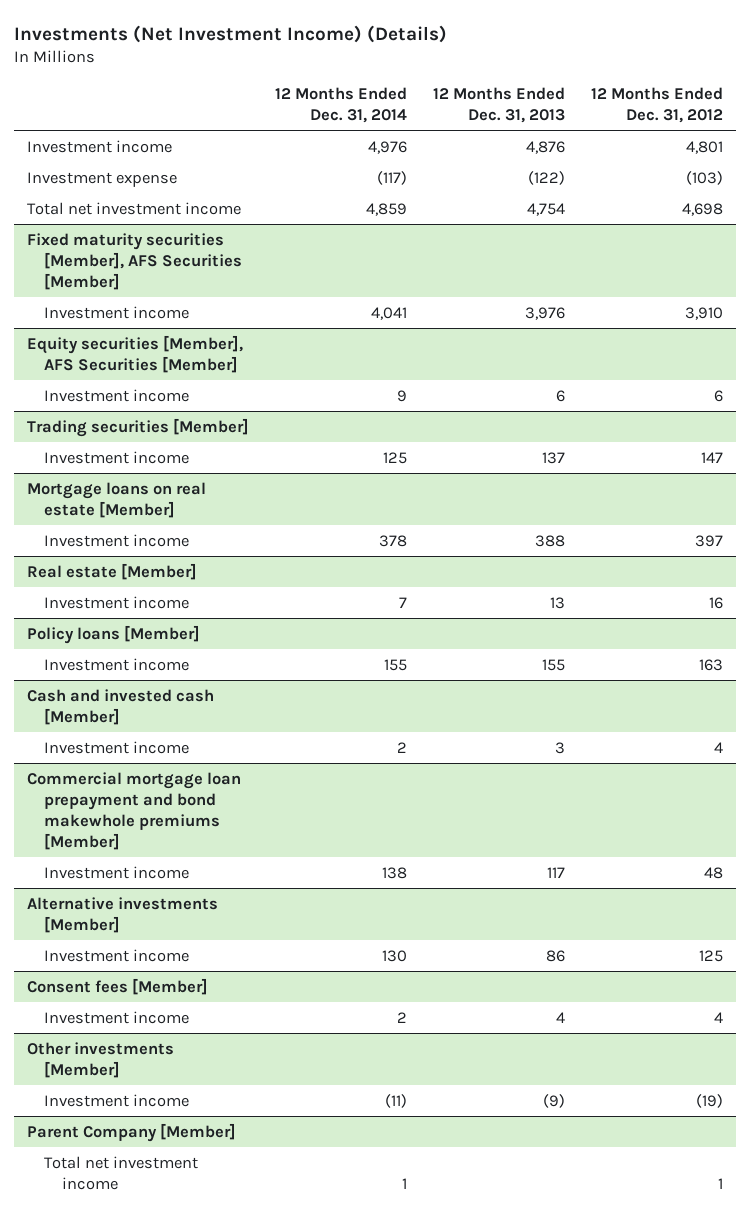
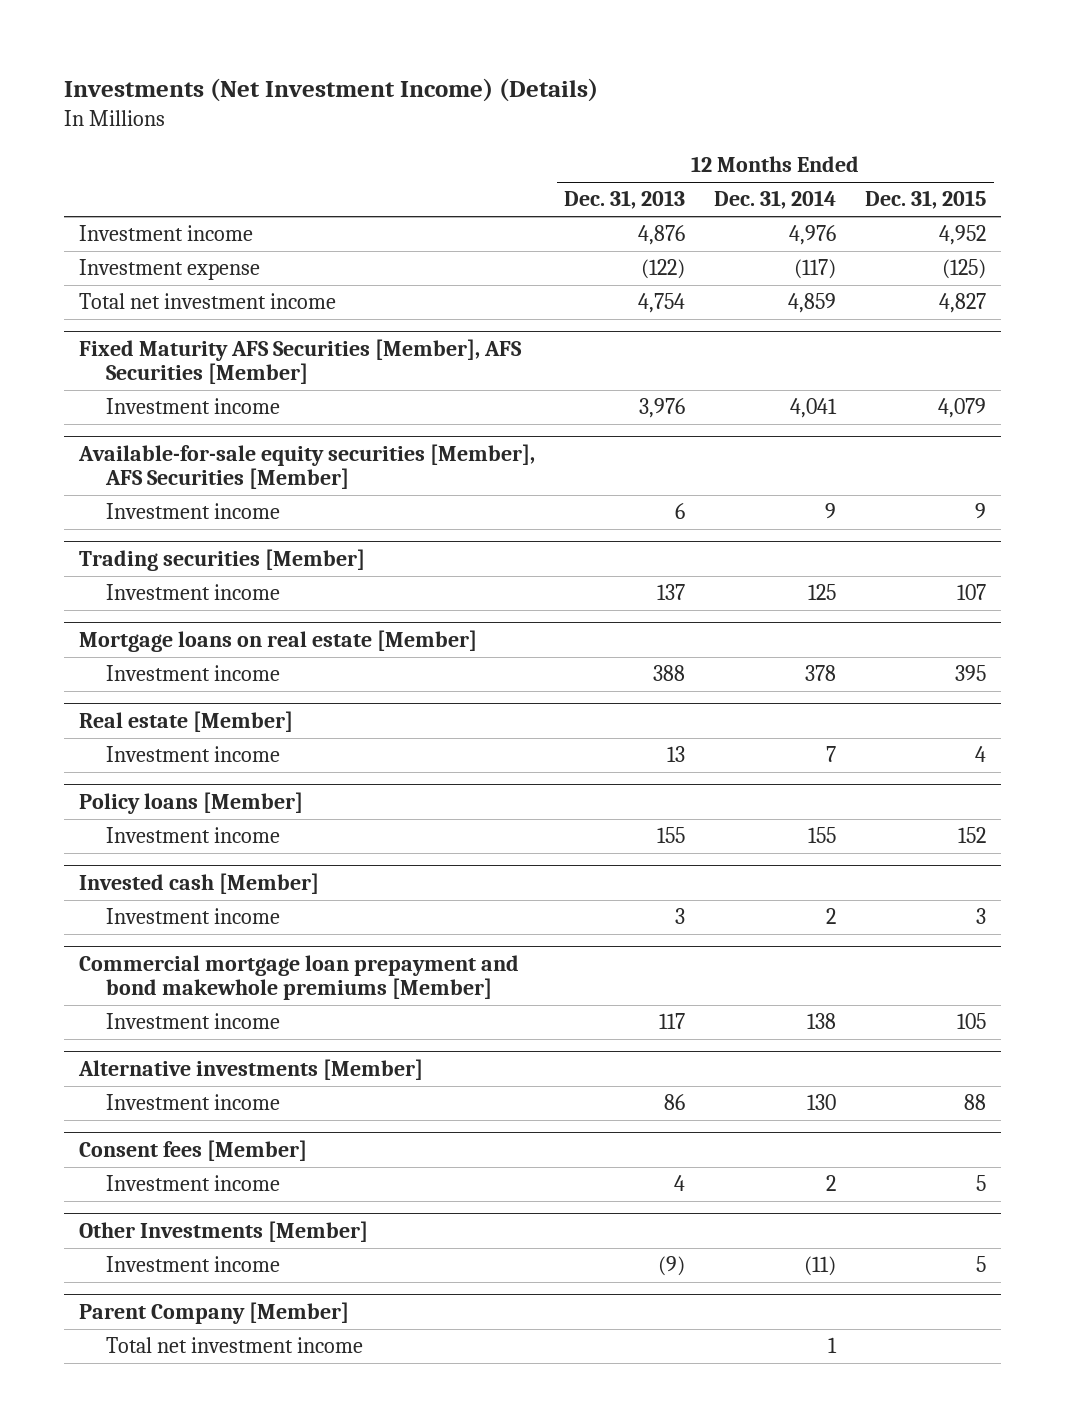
- | 12 Months Ended Dec. 31, 2014 | 12 Months Ended Dec. 31, 2013 | 12 Months Ended Dec. 31, 2012
+ | 12 Months Ended Dec. 31, 2013 | 12 Months Ended Dec. 31, 2014 | 12 Months Ended Dec. 31, 2015
- Fixed maturity securities [Member], AFS Securities [Member]
+ Fixed Maturity AFS Securities [Member], AFS Securities [Member]
- Equity securities [Member], AFS Securities [Member]
+ Available-for-sale equity securities [Member], AFS Securities [Member]
- Cash and invested cash [Member]
+ Invested cash [Member]
- Other investments [Member]
+ Other Investments [Member]

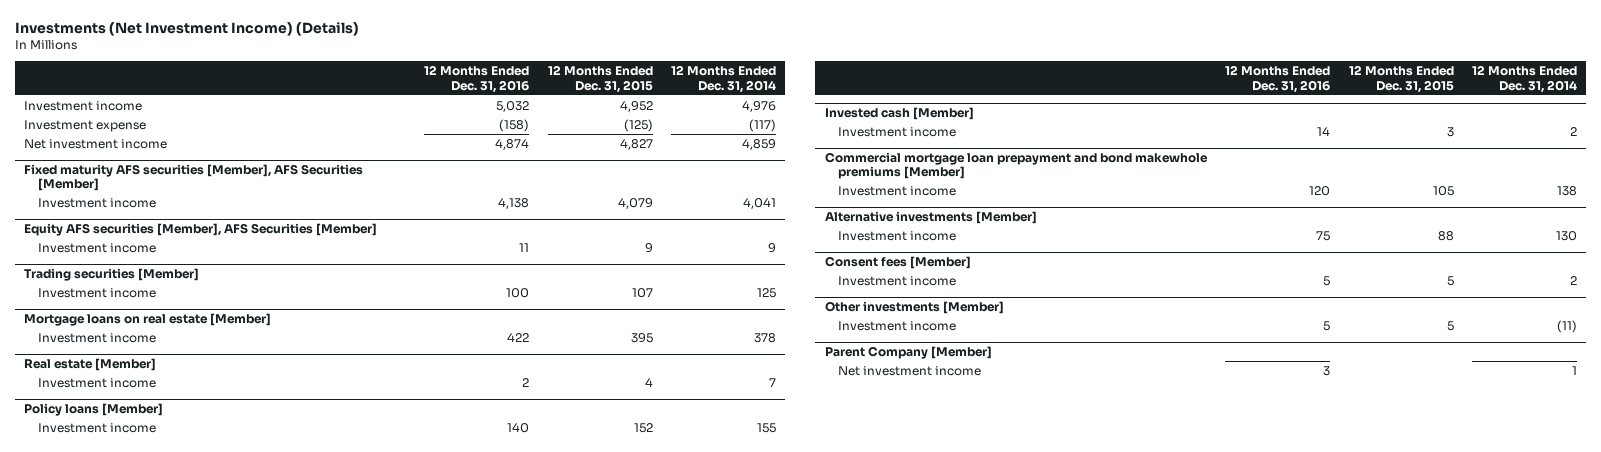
- | 12 Months Ended Dec. 31, 2013 | 12 Months Ended Dec. 31, 2014 | 12 Months Ended Dec. 31, 2015
+ | 12 Months Ended Dec. 31, 2016 | 12 Months Ended Dec. 31, 2015 | 12 Months Ended Dec. 31, 2014
- Total net investment income | 4,754 | 4,859 | 4,827
- Fixed Maturity AFS Securities [Member], AFS Securities [Member]
+ Net investment income | 4,874 | 4,827 | 4,859
+ Fixed maturity AFS securities [Member], AFS Securities [Member]
- Available-for-sale equity securities [Member], AFS Securities [Member]
+ Equity AFS securities [Member], AFS Securities [Member]
- Other Investments [Member]
+ Other investments [Member]
@ Parent Company [Member]
- Total net investment income | | 1 |
+ Net investment income | 3 | | 1

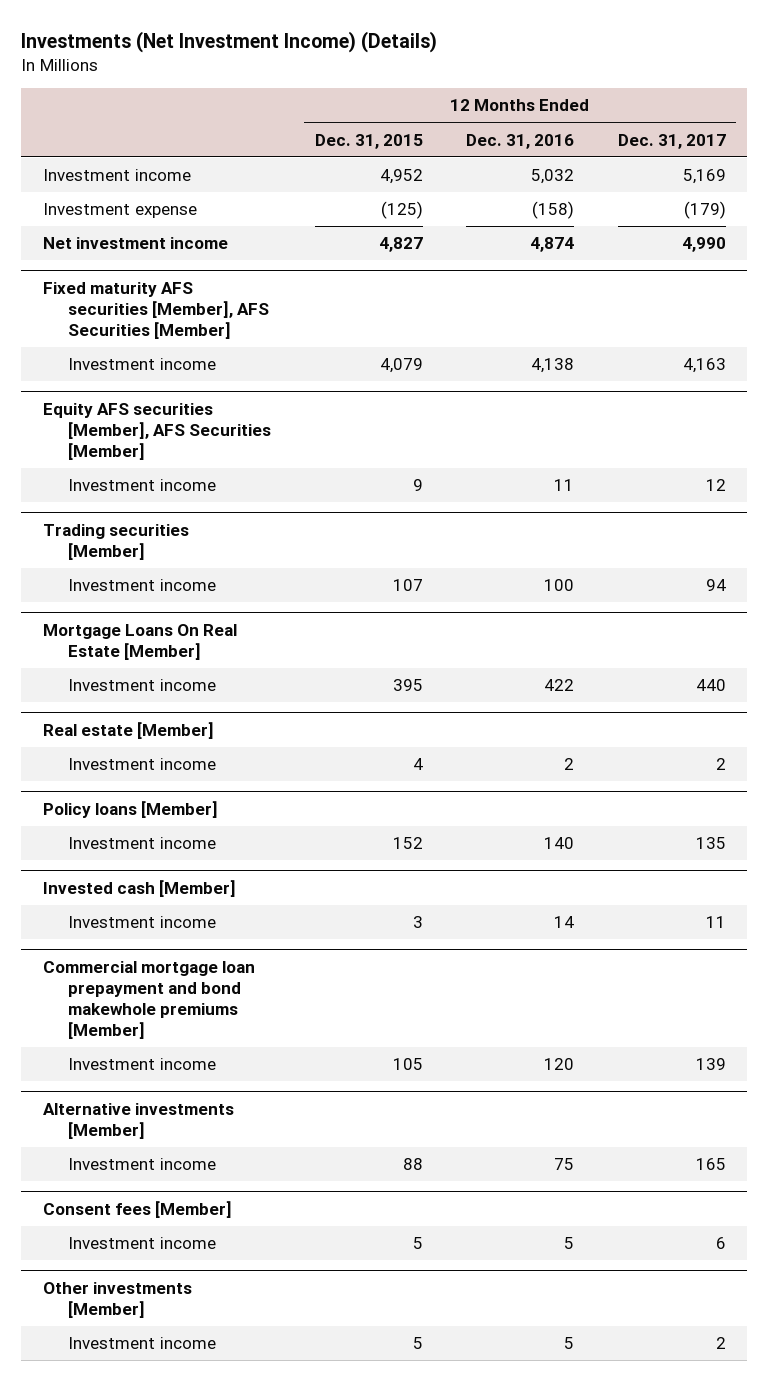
- | 12 Months Ended Dec. 31, 2016 | 12 Months Ended Dec. 31, 2015 | 12 Months Ended Dec. 31, 2014
+ | 12 Months Ended Dec. 31, 2015 | 12 Months Ended Dec. 31, 2016 | 12 Months Ended Dec. 31, 2017
- Mortgage loans on real estate [Member]
+ Mortgage Loans On Real Estate [Member]
- Parent Company [Member]
- Net investment income | 3 | | 1

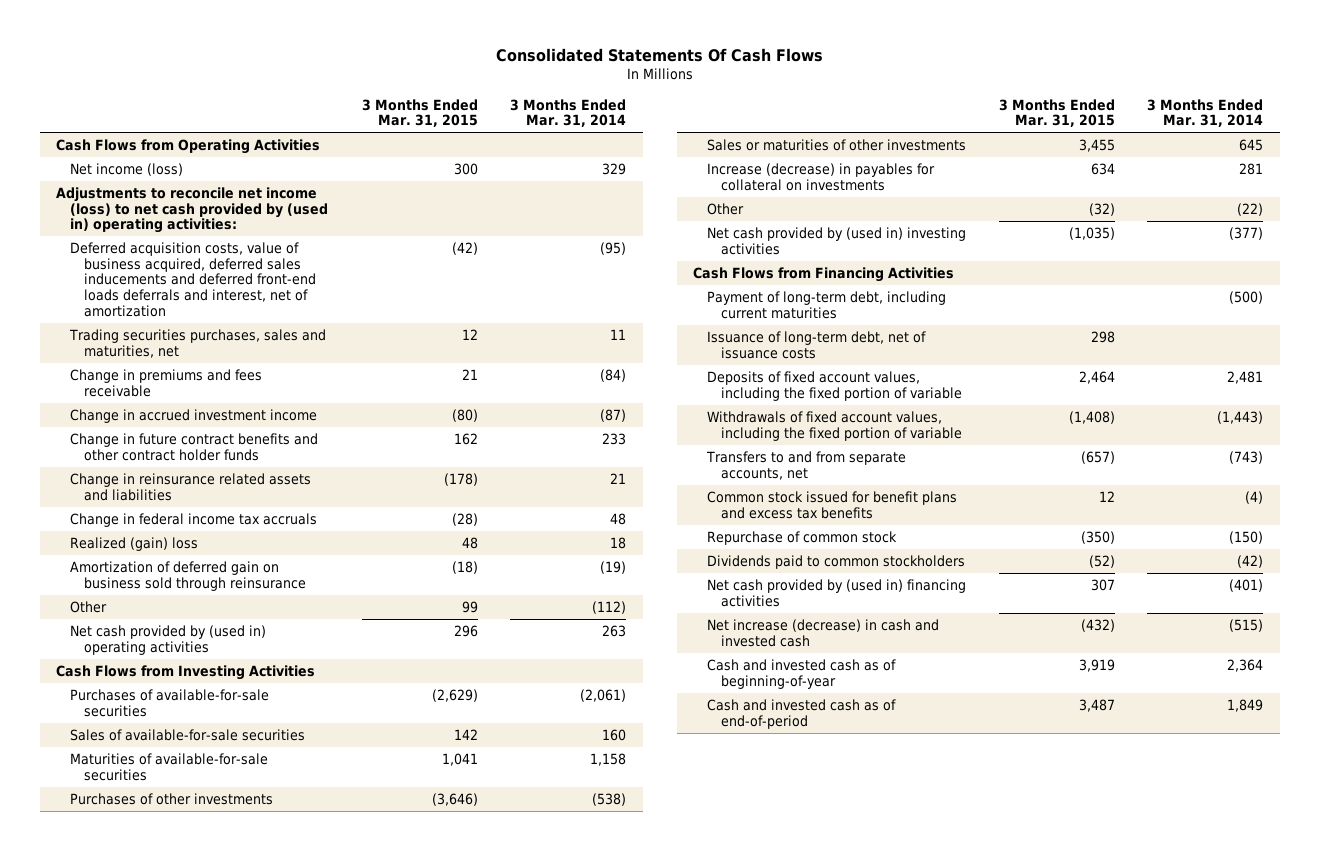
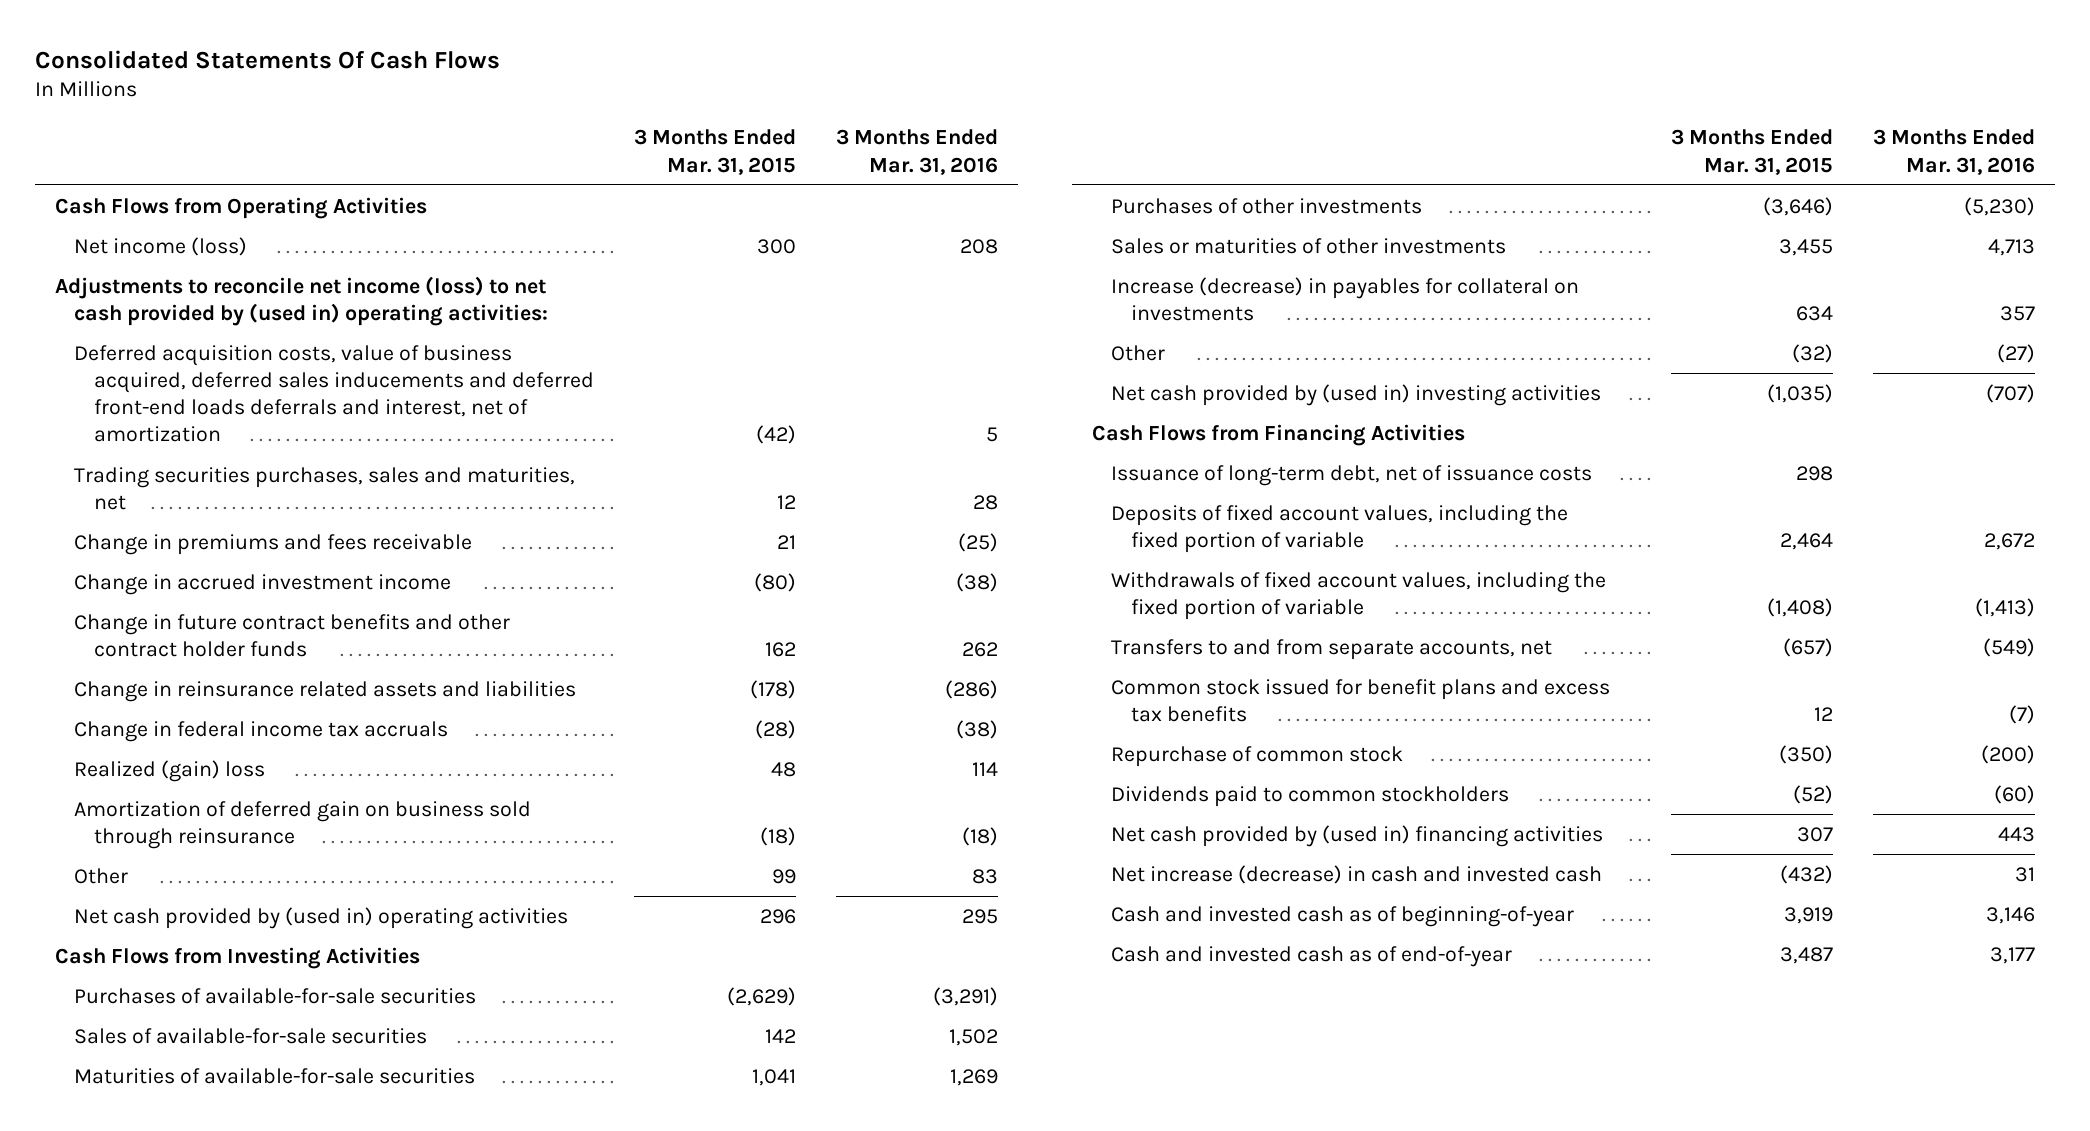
- | 3 Months Ended Mar. 31, 2015 | 3 Months Ended Mar. 31, 2014
+ | 3 Months Ended Mar. 31, 2015 | 3 Months Ended Mar. 31, 2016
- Payment of long-term debt, including current maturities | | (500)
- Cash and invested cash as of end-of-period | 3,487 | 1,849
+ Cash and invested cash as of end-of-year | 3,487 | 3,177

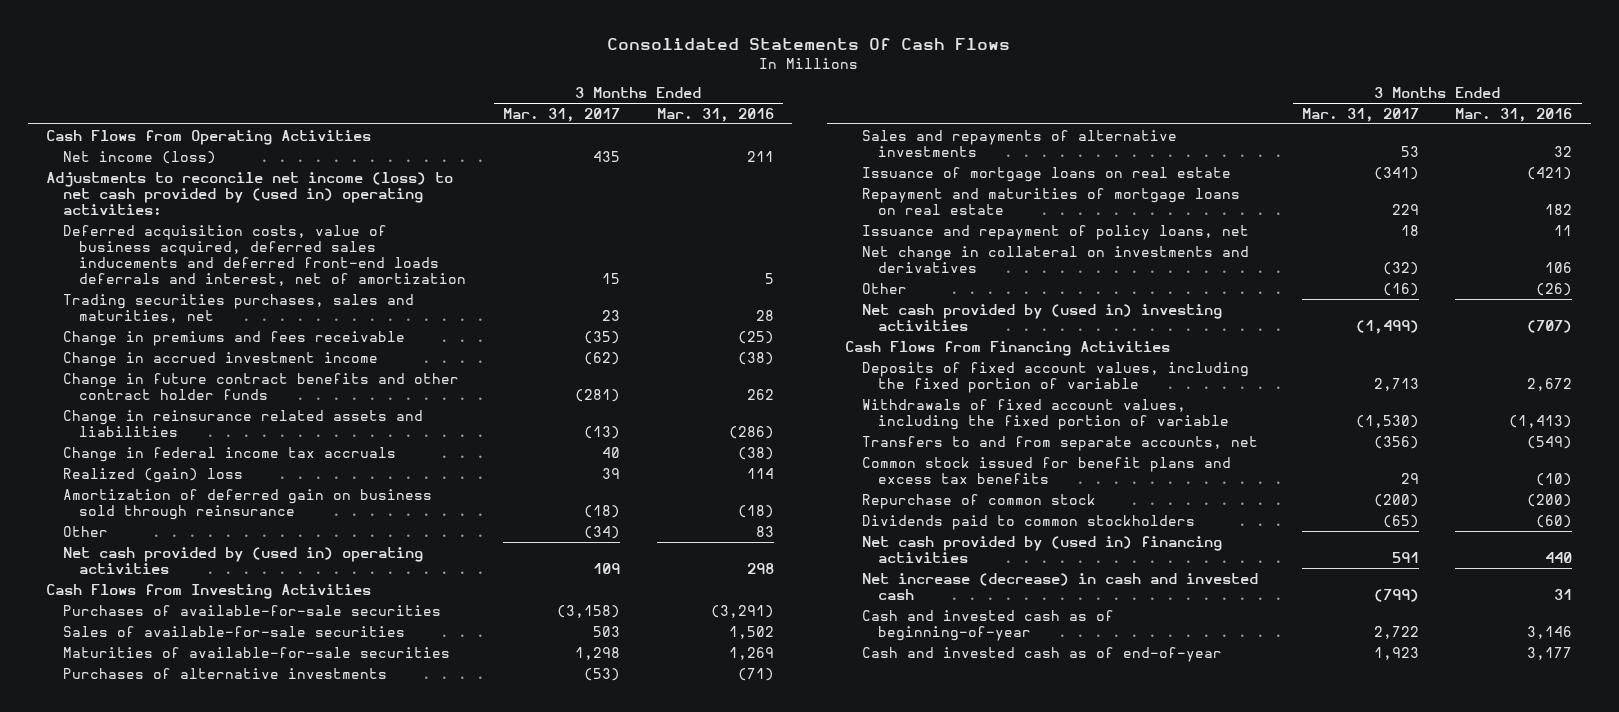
- | 3 Months Ended Mar. 31, 2015 | 3 Months Ended Mar. 31, 2016
+ | 3 Months Ended Mar. 31, 2017 | 3 Months Ended Mar. 31, 2016
- Net income (loss) | 300 | 208
+ Net income (loss) | 435 | 211
- Net cash provided by (used in) operating activities | 296 | 295
+ Net cash provided by (used in) operating activities | 109 | 298
- Purchases of other investments | (3,646) | (5,230)
- Sales or maturities of other investments | 3,455 | 4,713
- Increase (decrease) in payables for collateral on investments | 634 | 357
- Other | (32) | (27)
+ Purchases of alternative investments | (53) | (71)
+ Sales and repayments of alternative investments | 53 | 32
+ Issuance of mortgage loans on real estate | (341) | (421)
+ Repayment and maturities of mortgage loans on real estate | 229 | 182
+ Issuance and repayment of policy loans, net | 18 | 11
+ Net change in collateral on investments and derivatives | (32) | 106
+ Other | (16) | (26)
- Issuance of long-term debt, net of issuance costs | 298 |
- Common stock issued for benefit plans and excess tax benefits | 12 | (7)
+ Common stock issued for benefit plans and excess tax benefits | 29 | (10)
- Net cash provided by (used in) financing activities | 307 | 443
+ Net cash provided by (used in) financing activities | 591 | 440

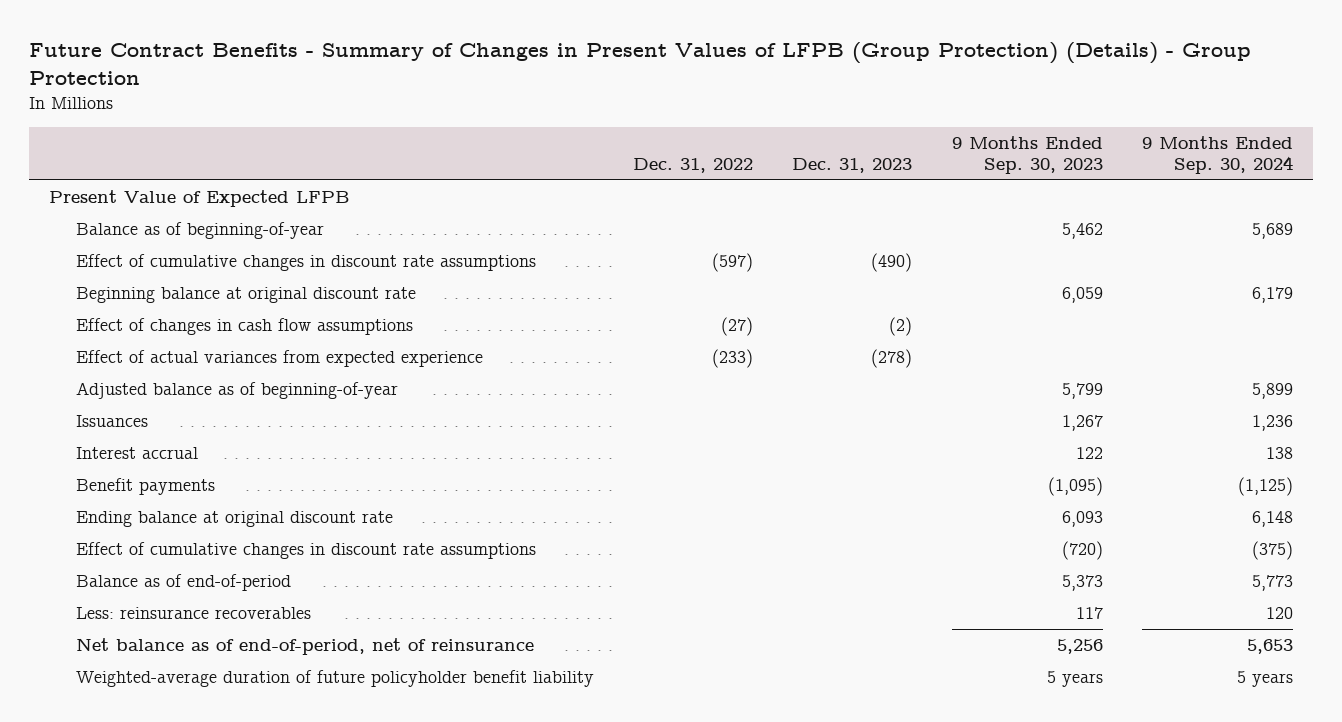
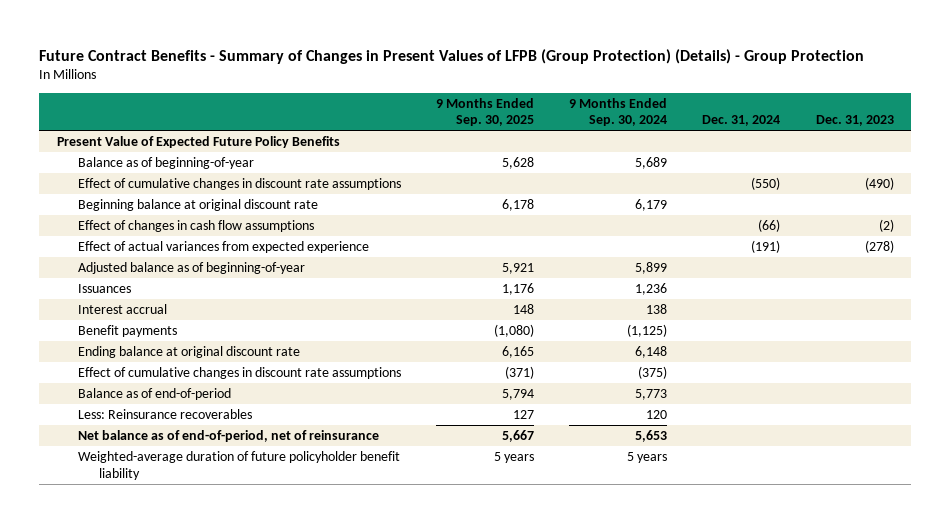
- | Dec. 31, 2022 | Dec. 31, 2023 | 9 Months Ended Sep. 30, 2023 | 9 Months Ended Sep. 30, 2024
+ | 9 Months Ended Sep. 30, 2025 | 9 Months Ended Sep. 30, 2024 | Dec. 31, 2024 | Dec. 31, 2023
- Present Value of Expected LFPB
+ Present Value of Expected Future Policy Benefits
- Less: reinsurance recoverables | | | 117 | 120
+ Less: Reinsurance recoverables | 127 | 120 | |

